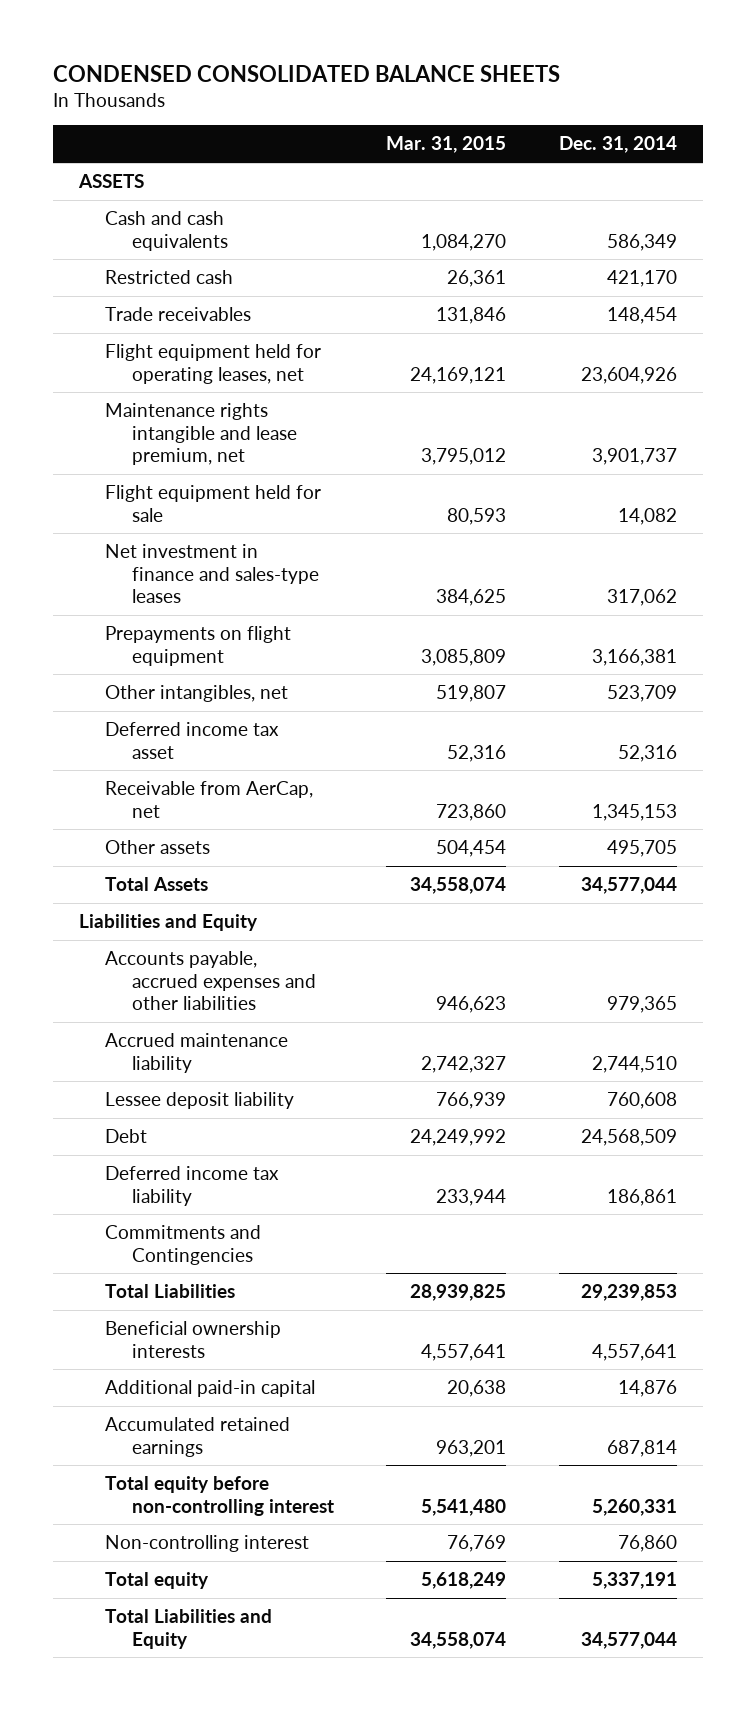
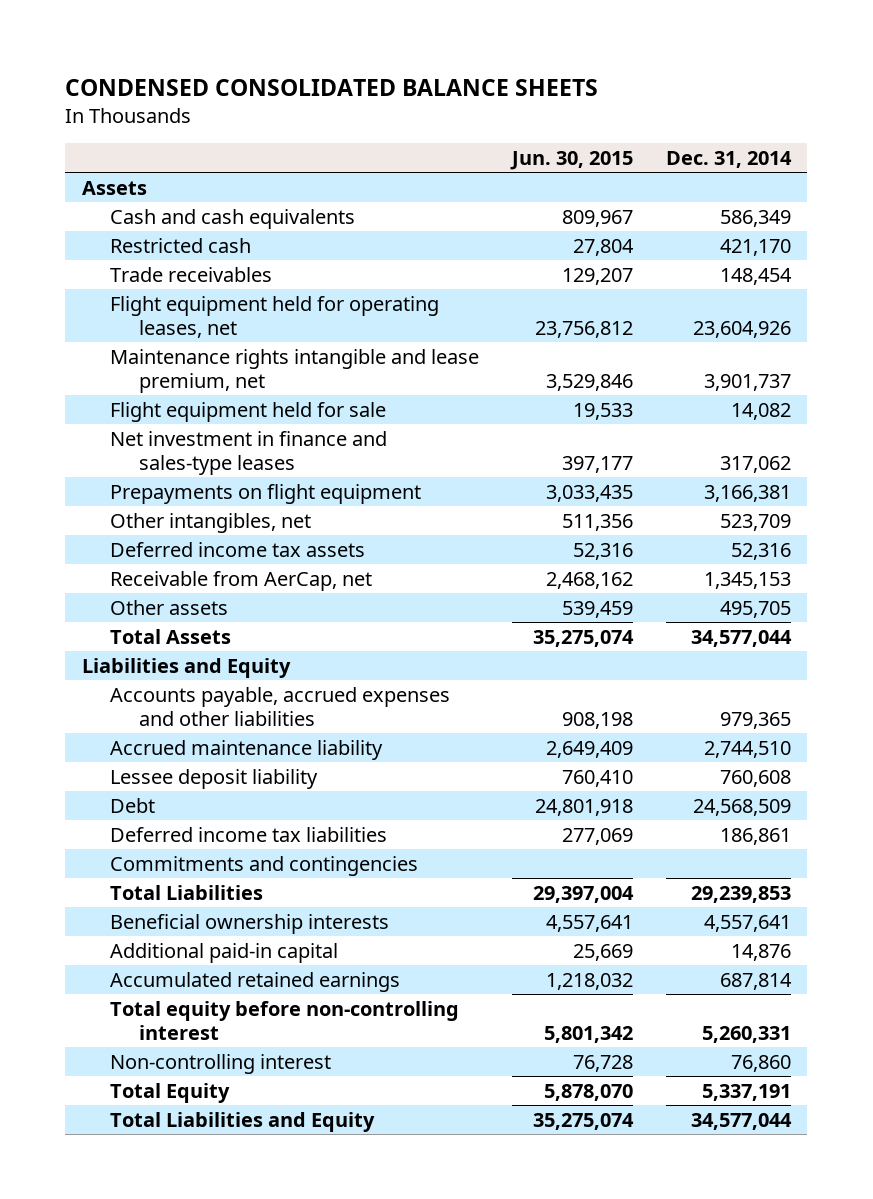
- | Mar. 31, 2015 | Dec. 31, 2014
+ | Jun. 30, 2015 | Dec. 31, 2014
- ASSETS
+ Assets
- Deferred income tax asset | 52,316 | 52,316
+ Deferred income tax assets | 52,316 | 52,316
- Deferred income tax liability | 233,944 | 186,861
- Commitments and Contingencies
+ Deferred income tax liabilities | 277,069 | 186,861
+ Commitments and contingencies
- Total equity | 5,618,249 | 5,337,191
+ Total Equity | 5,878,070 | 5,337,191

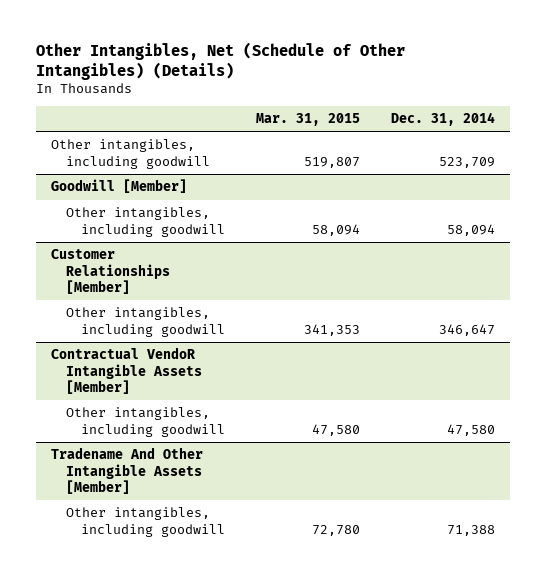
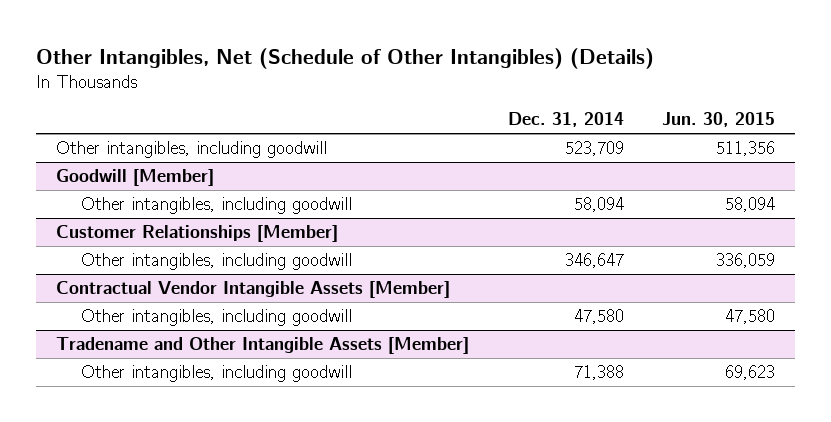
- | Mar. 31, 2015 | Dec. 31, 2014
+ | Dec. 31, 2014 | Jun. 30, 2015
- Contractual VendoR Intangible Assets [Member]
+ Contractual Vendor Intangible Assets [Member]
- Tradename And Other Intangible Assets [Member]
+ Tradename and Other Intangible Assets [Member]

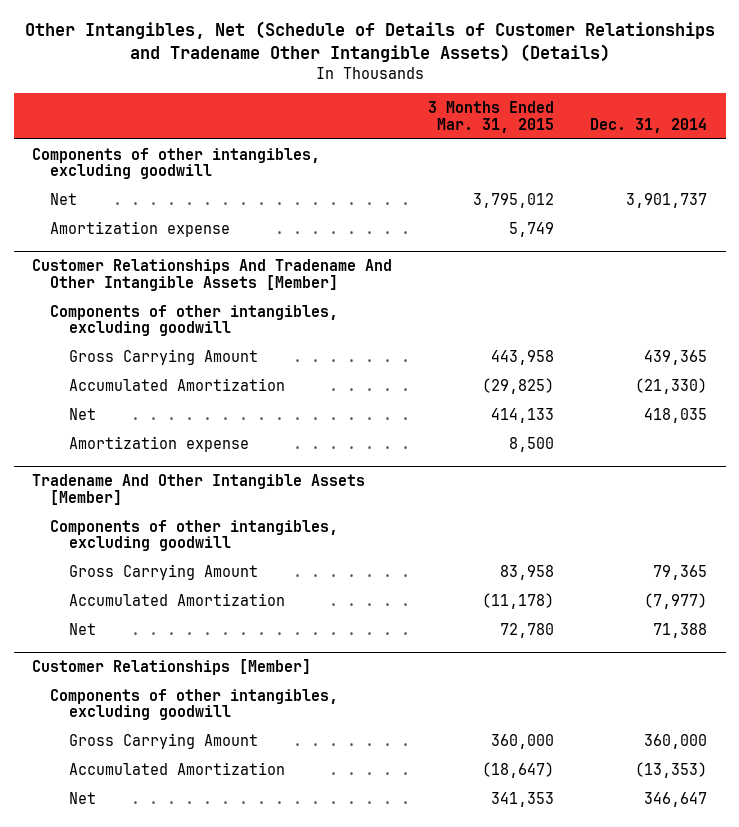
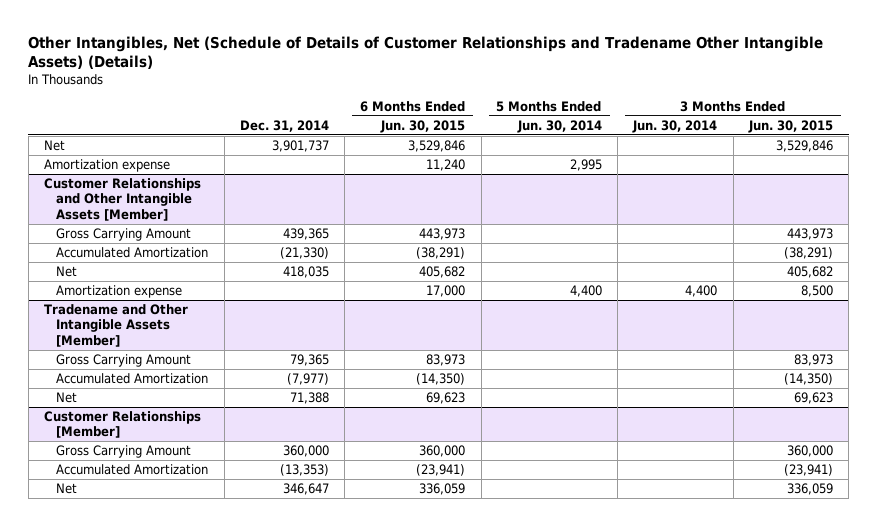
- | 3 Months Ended Mar. 31, 2015 | Dec. 31, 2014
+ | Dec. 31, 2014 | 6 Months Ended Jun. 30, 2015 | 5 Months Ended Jun. 30, 2014 | 3 Months Ended Jun. 30, 2014 | 3 Months Ended Jun. 30, 2015
- Components of other intangibles, excluding goodwill
- Customer Relationships And Tradename And Other Intangible Assets [Member]
- Components of other intangibles, excluding goodwill
+ Customer Relationships and Other Intangible Assets [Member]
- Tradename And Other Intangible Assets [Member]
- Components of other intangibles, excluding goodwill
+ Tradename and Other Intangible Assets [Member]
@ Customer Relationships [Member]
- Components of other intangibles, excluding goodwill

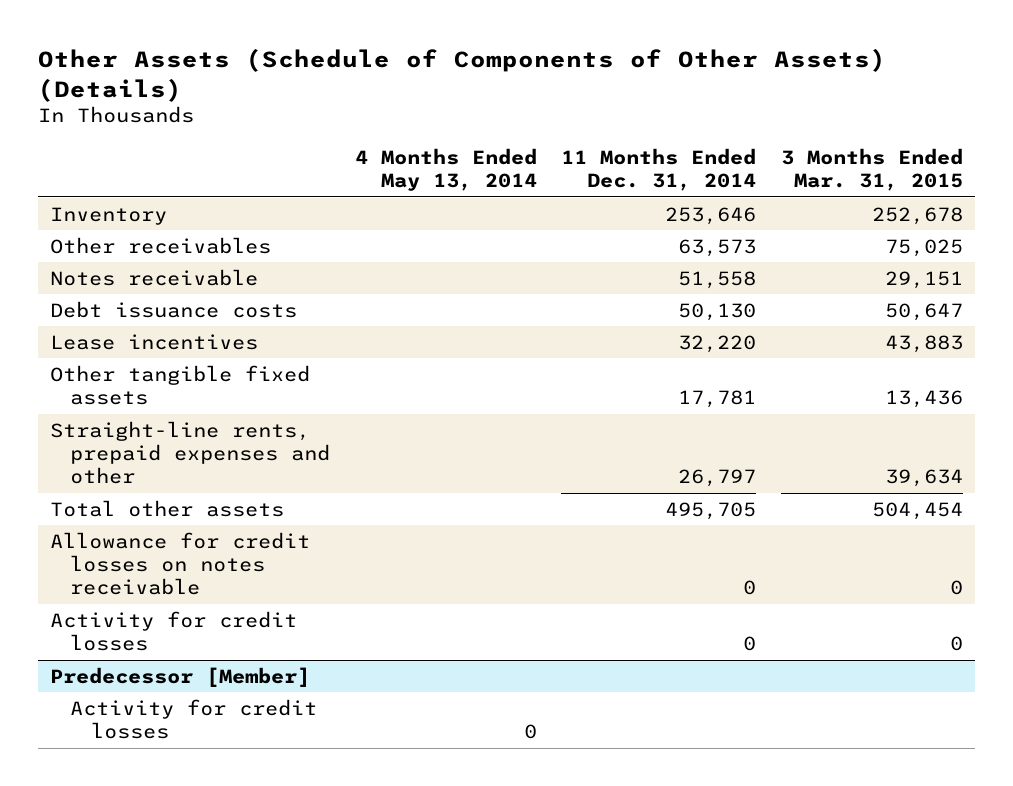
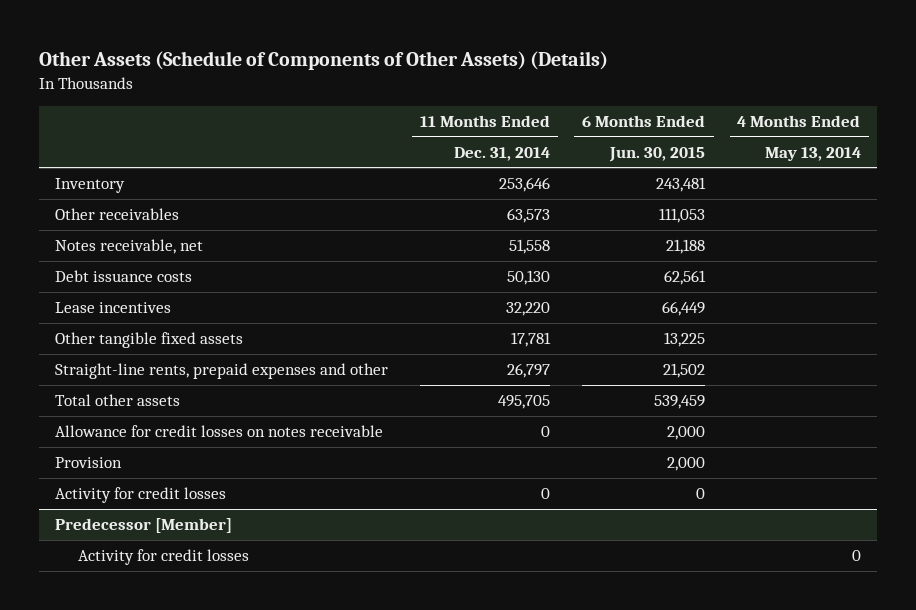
- | 4 Months Ended May 13, 2014 | 11 Months Ended Dec. 31, 2014 | 3 Months Ended Mar. 31, 2015
+ | 11 Months Ended Dec. 31, 2014 | 6 Months Ended Jun. 30, 2015 | 4 Months Ended May 13, 2014
- Notes receivable | | 51,558 | 29,151
+ Notes receivable, net | 51,558 | 21,188 |
+ Provision | | 2,000 |

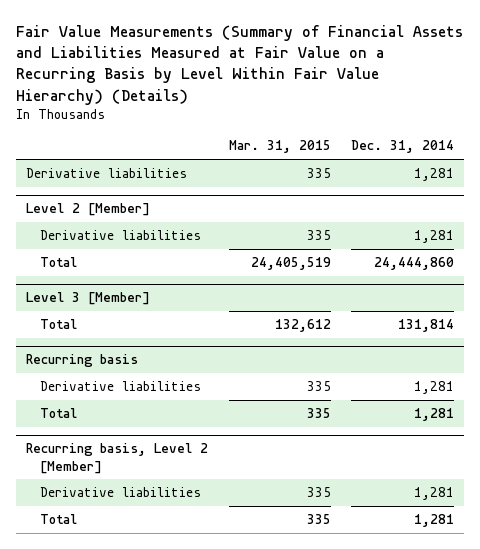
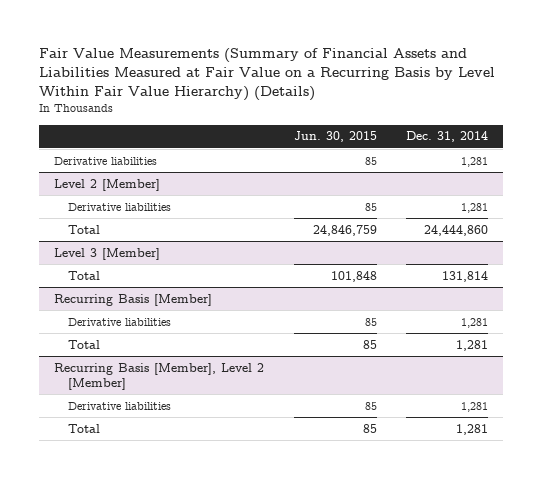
- | Mar. 31, 2015 | Dec. 31, 2014
+ | Jun. 30, 2015 | Dec. 31, 2014
- Recurring basis
+ Recurring Basis [Member]
- Recurring basis, Level 2 [Member]
+ Recurring Basis [Member], Level 2 [Member]

